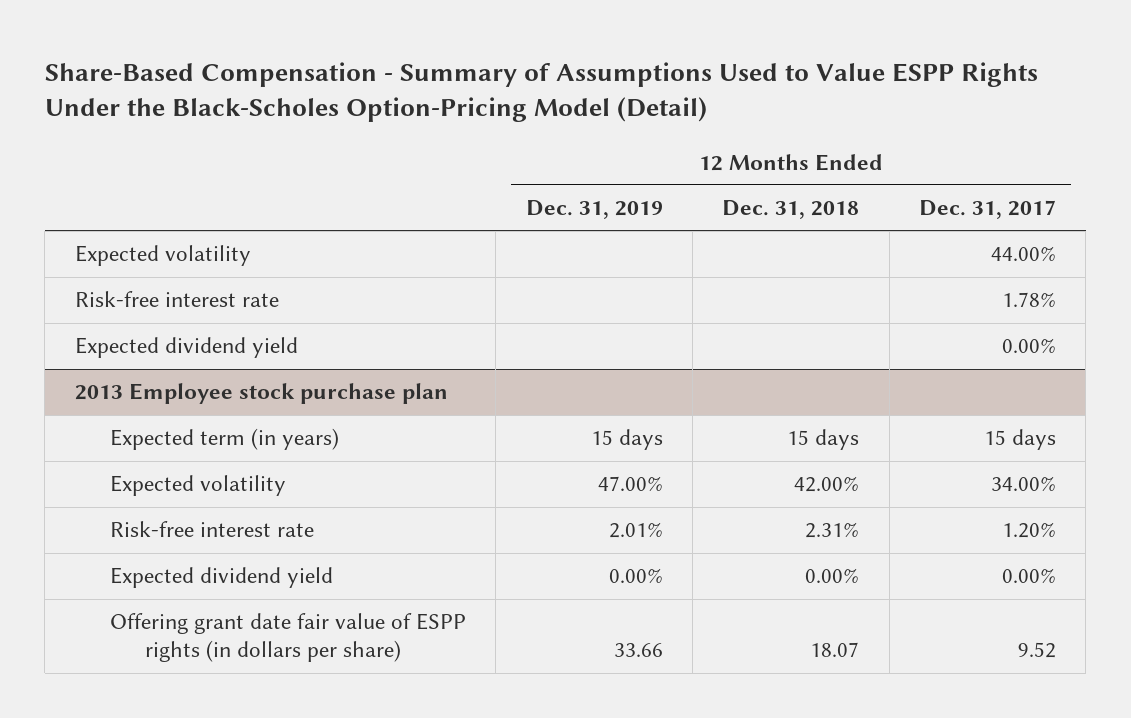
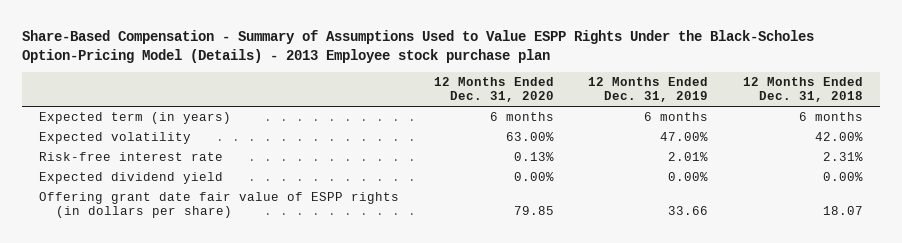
- Share-Based Compensation - Summary of Assumptions Used to Value ESPP Rights Under the Black-Scholes Option-Pricing Model (Detail)
+ Share-Based Compensation - Summary of Assumptions Used to Value ESPP Rights Under the Black-Scholes Option-Pricing Model (Details) - 2013 Employee stock purchase plan
- | 12 Months Ended Dec. 31, 2019 | 12 Months Ended Dec. 31, 2018 | 12 Months Ended Dec. 31, 2017
+ | 12 Months Ended Dec. 31, 2020 | 12 Months Ended Dec. 31, 2019 | 12 Months Ended Dec. 31, 2018
- Expected volatility | | | 44.00%
- Risk-free interest rate | | | 1.78%
- Expected dividend yield | | | 0.00%
- 2013 Employee stock purchase plan
- Expected term (in years) | 15 days | 15 days | 15 days
+ Expected term (in years) | 6 months | 6 months | 6 months

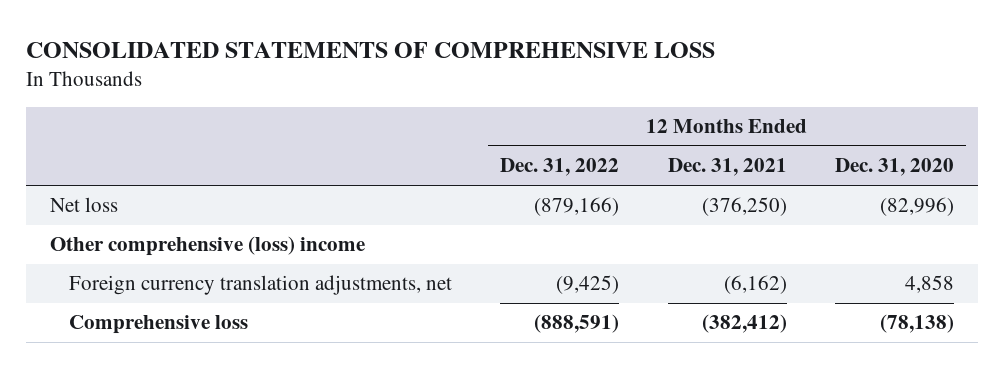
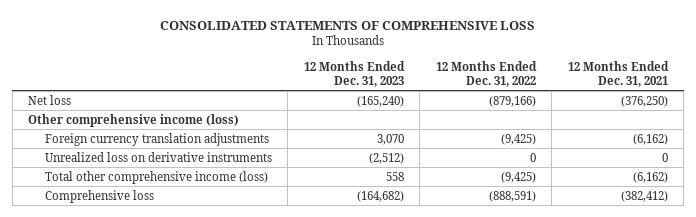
- | 12 Months Ended Dec. 31, 2022 | 12 Months Ended Dec. 31, 2021 | 12 Months Ended Dec. 31, 2020
+ | 12 Months Ended Dec. 31, 2023 | 12 Months Ended Dec. 31, 2022 | 12 Months Ended Dec. 31, 2021
- Other comprehensive (loss) income
- Foreign currency translation adjustments, net | (9,425) | (6,162) | 4,858
+ Other comprehensive income (loss)
+ Foreign currency translation adjustments | 3,070 | (9,425) | (6,162)
+ Unrealized loss on derivative instruments | (2,512) | 0 | 0
+ Total other comprehensive income (loss) | 558 | (9,425) | (6,162)

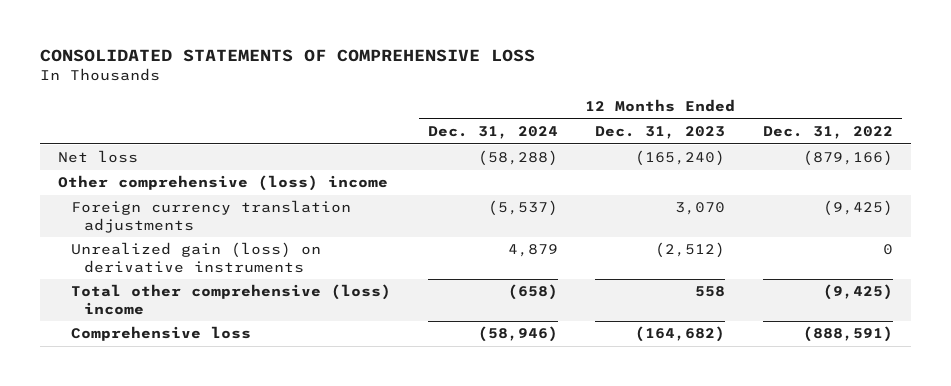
- | 12 Months Ended Dec. 31, 2023 | 12 Months Ended Dec. 31, 2022 | 12 Months Ended Dec. 31, 2021
+ | 12 Months Ended Dec. 31, 2024 | 12 Months Ended Dec. 31, 2023 | 12 Months Ended Dec. 31, 2022
- Other comprehensive income (loss)
+ Other comprehensive (loss) income
- Unrealized loss on derivative instruments | (2,512) | 0 | 0
- Total other comprehensive income (loss) | 558 | (9,425) | (6,162)
+ Unrealized gain (loss) on derivative instruments | 4,879 | (2,512) | 0
+ Total other comprehensive (loss) income | (658) | 558 | (9,425)

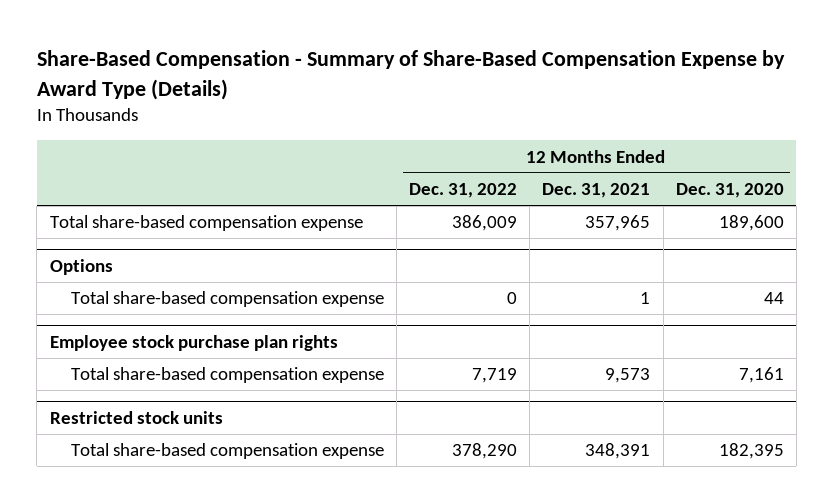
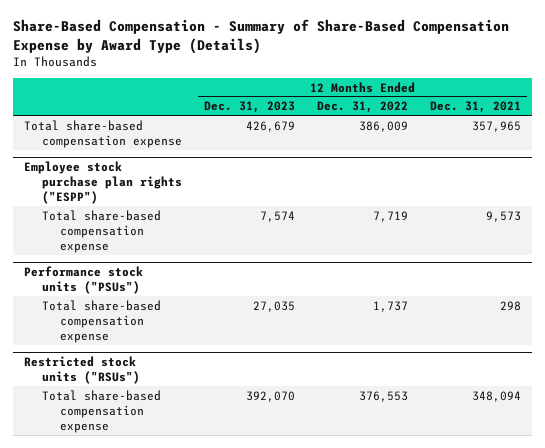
- | 12 Months Ended Dec. 31, 2022 | 12 Months Ended Dec. 31, 2021 | 12 Months Ended Dec. 31, 2020
+ | 12 Months Ended Dec. 31, 2023 | 12 Months Ended Dec. 31, 2022 | 12 Months Ended Dec. 31, 2021
- Options
- Total share-based compensation expense | 0 | 1 | 44
- Employee stock purchase plan rights
+ Employee stock purchase plan rights ("ESPP")
- Restricted stock units
- Total share-based compensation expense | 378,290 | 348,391 | 182,395
+ Performance stock units ("PSUs")
+ Total share-based compensation expense | 27,035 | 1,737 | 298
+ Restricted stock units ("RSUs")
+ Total share-based compensation expense | 392,070 | 376,553 | 348,094

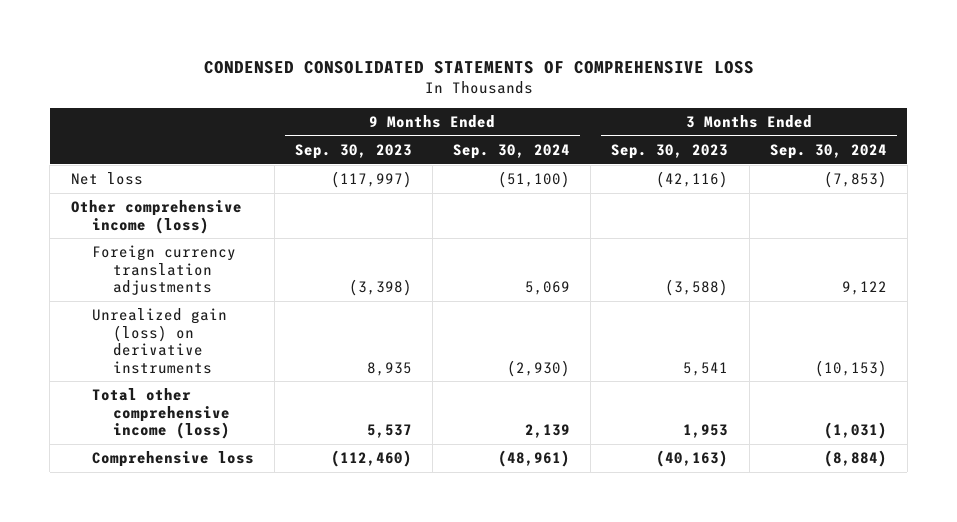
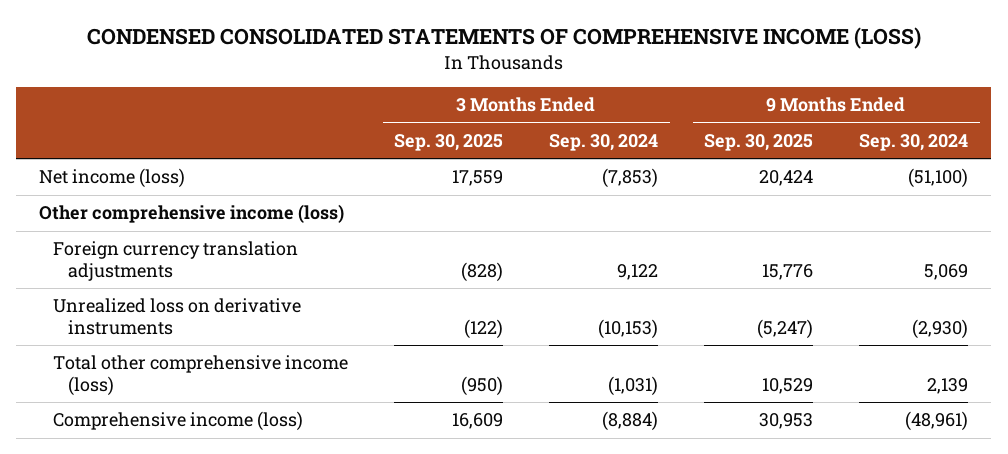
- CONDENSED CONSOLIDATED STATEMENTS OF COMPREHENSIVE LOSS
+ CONDENSED CONSOLIDATED STATEMENTS OF COMPREHENSIVE INCOME (LOSS)
- | 9 Months Ended Sep. 30, 2023 | 9 Months Ended Sep. 30, 2024 | 3 Months Ended Sep. 30, 2023 | 3 Months Ended Sep. 30, 2024
+ | 3 Months Ended Sep. 30, 2025 | 3 Months Ended Sep. 30, 2024 | 9 Months Ended Sep. 30, 2025 | 9 Months Ended Sep. 30, 2024
- Net loss | (117,997) | (51,100) | (42,116) | (7,853)
+ Net income (loss) | 17,559 | (7,853) | 20,424 | (51,100)
- Unrealized gain (loss) on derivative instruments | 8,935 | (2,930) | 5,541 | (10,153)
+ Unrealized loss on derivative instruments | (122) | (10,153) | (5,247) | (2,930)
- Comprehensive loss | (112,460) | (48,961) | (40,163) | (8,884)
+ Comprehensive income (loss) | 16,609 | (8,884) | 30,953 | (48,961)

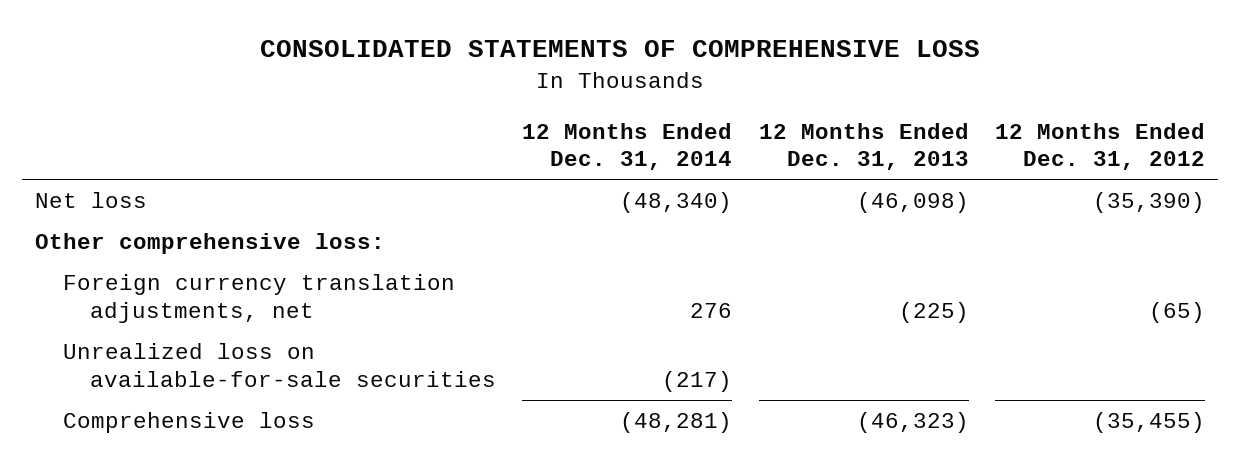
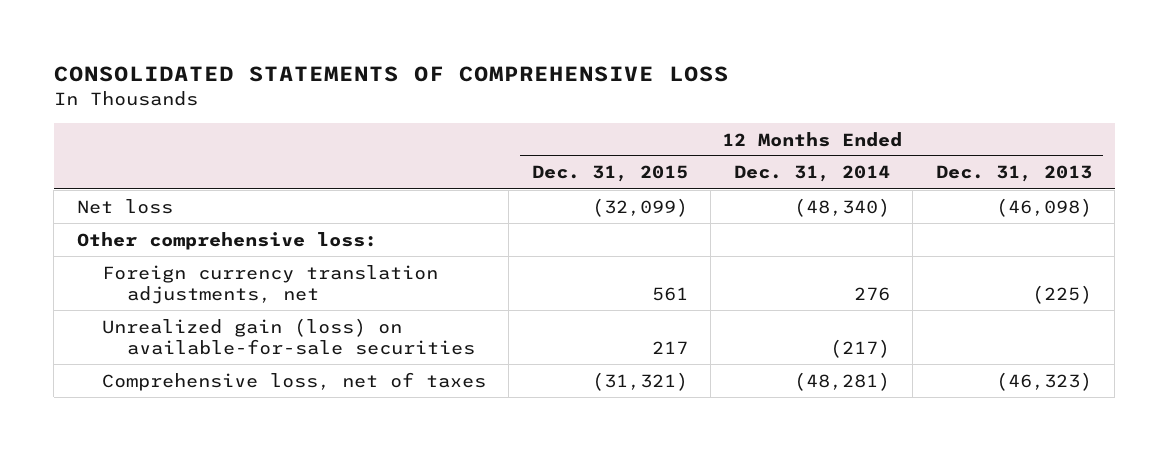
- | 12 Months Ended Dec. 31, 2014 | 12 Months Ended Dec. 31, 2013 | 12 Months Ended Dec. 31, 2012
+ | 12 Months Ended Dec. 31, 2015 | 12 Months Ended Dec. 31, 2014 | 12 Months Ended Dec. 31, 2013
- Unrealized loss on available-for-sale securities | (217) | |
- Comprehensive loss | (48,281) | (46,323) | (35,455)
+ Unrealized gain (loss) on available-for-sale securities | 217 | (217) |
+ Comprehensive loss, net of taxes | (31,321) | (48,281) | (46,323)

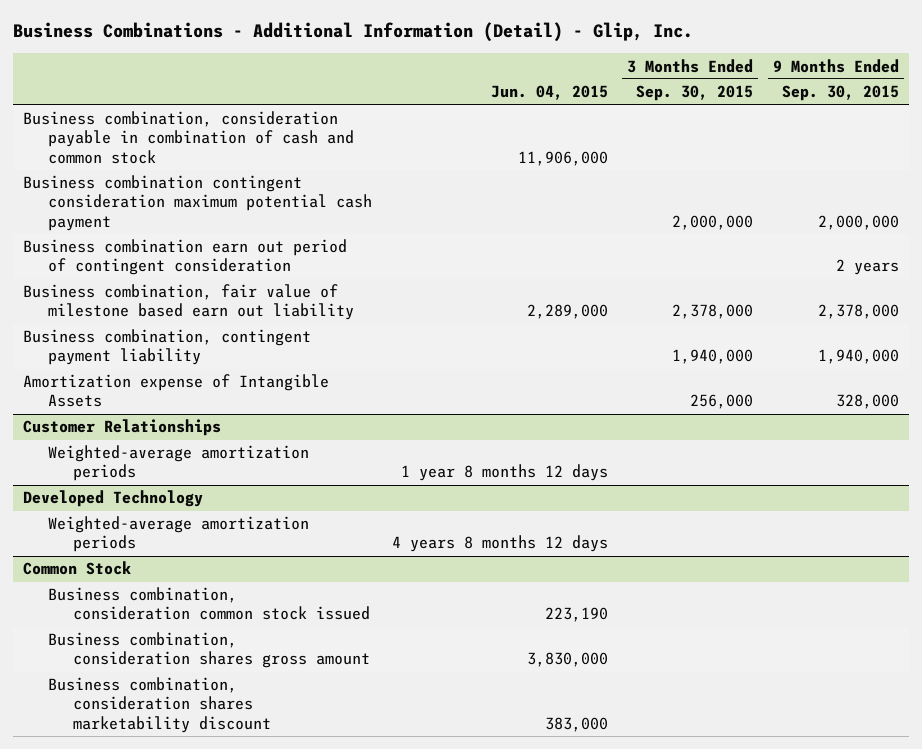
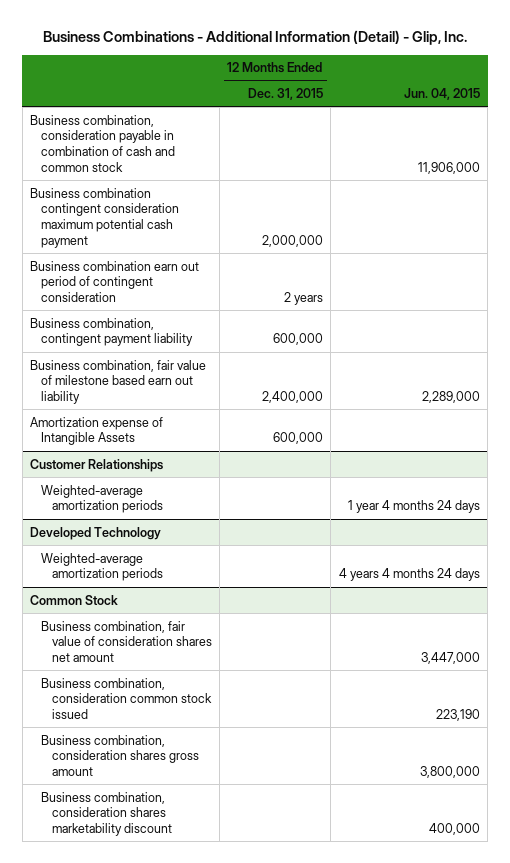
- | Jun. 04, 2015 | 3 Months Ended Sep. 30, 2015 | 9 Months Ended Sep. 30, 2015
+ | 12 Months Ended Dec. 31, 2015 | Jun. 04, 2015
moved down: Business combination, fair value of milestone based earn out liability | 2,400,000 | 2,289,000
@ Customer Relationships
- Weighted-average amortization periods | 1 year 8 months 12 days | |
+ Weighted-average amortization periods | | 1 year 4 months 24 days
@ Developed Technology
- Weighted-average amortization periods | 4 years 8 months 12 days | |
+ Weighted-average amortization periods | | 4 years 4 months 24 days
@ Common Stock
+ Business combination, fair value of consideration shares net amount | | 3,447,000
- Business combination, consideration shares gross amount | 3,830,000 | |
- Business combination, consideration shares marketability discount | 383,000 | |
+ Business combination, consideration shares gross amount | | 3,800,000
+ Business combination, consideration shares marketability discount | | 400,000

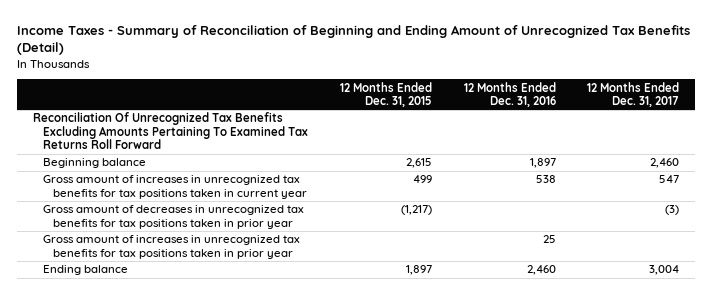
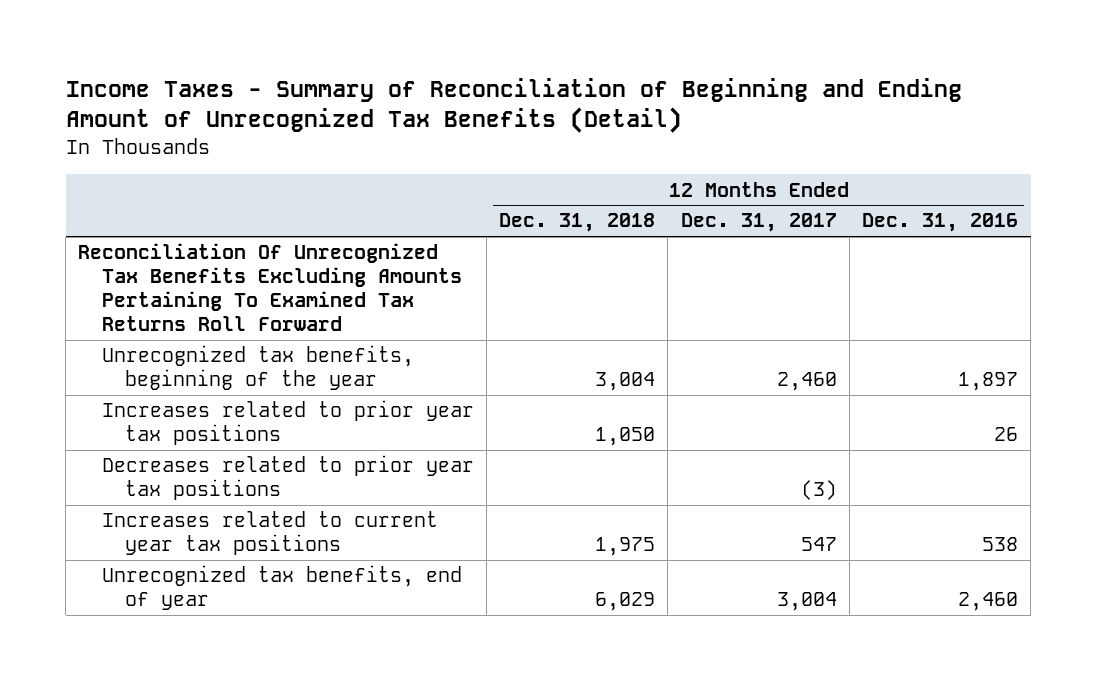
- | 12 Months Ended Dec. 31, 2015 | 12 Months Ended Dec. 31, 2016 | 12 Months Ended Dec. 31, 2017
+ | 12 Months Ended Dec. 31, 2018 | 12 Months Ended Dec. 31, 2017 | 12 Months Ended Dec. 31, 2016
- Beginning balance | 2,615 | 1,897 | 2,460
- Gross amount of increases in unrecognized tax benefits for tax positions taken in current year | 499 | 538 | 547
- Gross amount of decreases in unrecognized tax benefits for tax positions taken in prior year | (1,217) | | (3)
- Gross amount of increases in unrecognized tax benefits for tax positions taken in prior year | | 25 |
- Ending balance | 1,897 | 2,460 | 3,004
+ Unrecognized tax benefits, beginning of the year | 3,004 | 2,460 | 1,897
+ Increases related to prior year tax positions | 1,050 | | 26
+ Decreases related to prior year tax positions | | (3) |
+ Increases related to current year tax positions | 1,975 | 547 | 538
+ Unrecognized tax benefits, end of year | 6,029 | 3,004 | 2,460

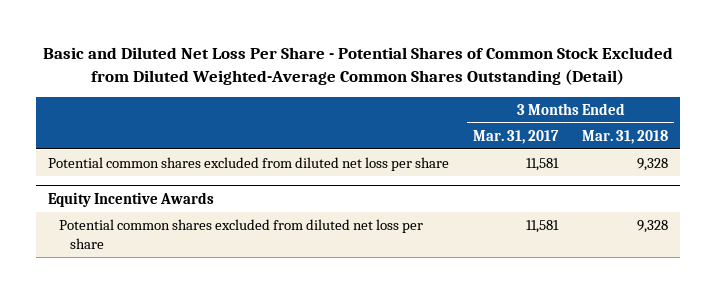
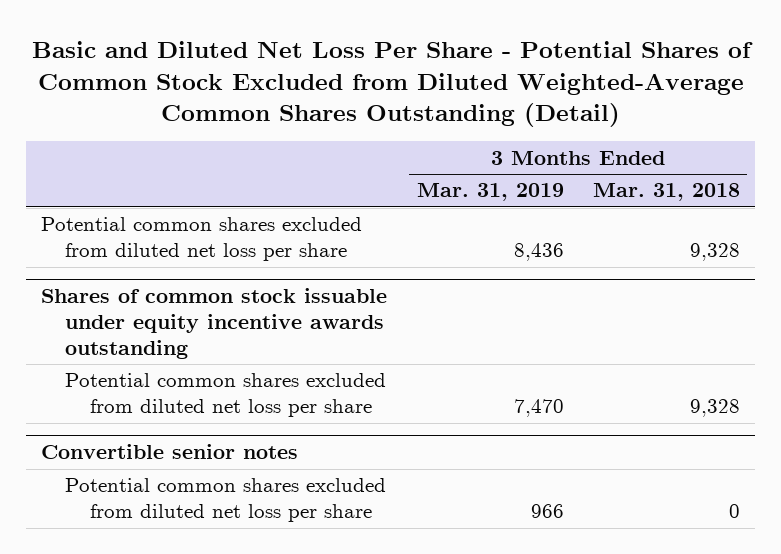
- | 3 Months Ended Mar. 31, 2017 | 3 Months Ended Mar. 31, 2018
+ | 3 Months Ended Mar. 31, 2019 | 3 Months Ended Mar. 31, 2018
- Equity Incentive Awards
+ Shares of common stock issuable under equity incentive awards outstanding
+ Convertible senior notes
+ Potential common shares excluded from diluted net loss per share | 966 | 0

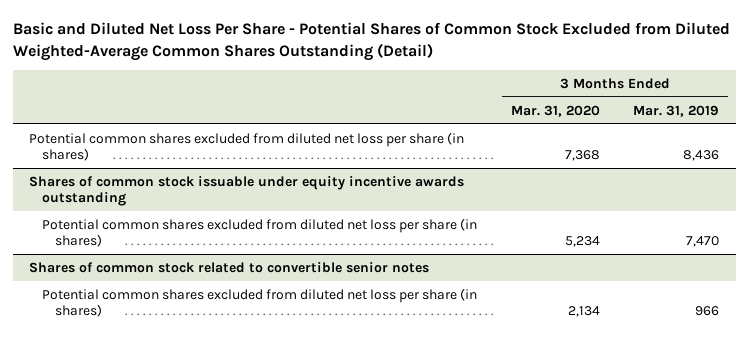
- | 3 Months Ended Mar. 31, 2019 | 3 Months Ended Mar. 31, 2018
+ | 3 Months Ended Mar. 31, 2020 | 3 Months Ended Mar. 31, 2019
- Potential common shares excluded from diluted net loss per share | 8,436 | 9,328
+ Potential common shares excluded from diluted net loss per share (in shares) | 7,368 | 8,436
@ Shares of common stock issuable under equity incentive awards outstanding
- Potential common shares excluded from diluted net loss per share | 7,470 | 9,328
- Convertible senior notes
- Potential common shares excluded from diluted net loss per share | 966 | 0
@ Shares of common stock issuable under equity incentive awards outstanding
+ Potential common shares excluded from diluted net loss per share (in shares) | 5,234 | 7,470
+ Shares of common stock related to convertible senior notes
+ Potential common shares excluded from diluted net loss per share (in shares) | 2,134 | 966

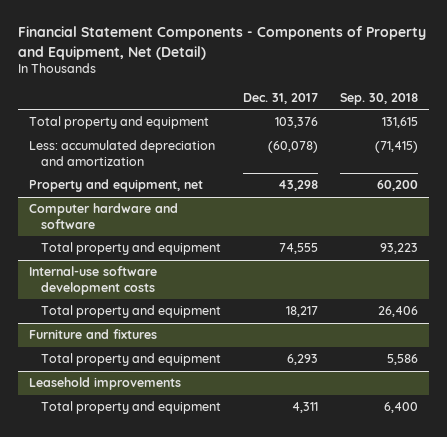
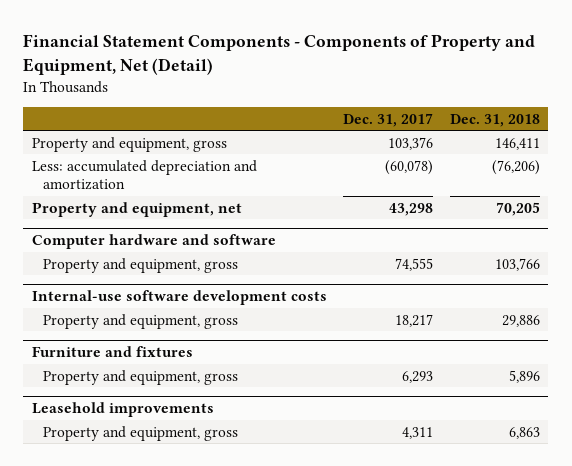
- | Dec. 31, 2017 | Sep. 30, 2018
+ | Dec. 31, 2017 | Dec. 31, 2018
- Total property and equipment | 103,376 | 131,615
+ Property and equipment, gross | 103,376 | 146,411
@ Computer hardware and software
- Total property and equipment | 74,555 | 93,223
+ Property and equipment, gross | 74,555 | 103,766
@ Internal-use software development costs
- Total property and equipment | 18,217 | 26,406
+ Property and equipment, gross | 18,217 | 29,886
@ Furniture and fixtures
- Total property and equipment | 6,293 | 5,586
+ Property and equipment, gross | 6,293 | 5,896
@ Leasehold improvements
- Total property and equipment | 4,311 | 6,400
+ Property and equipment, gross | 4,311 | 6,863

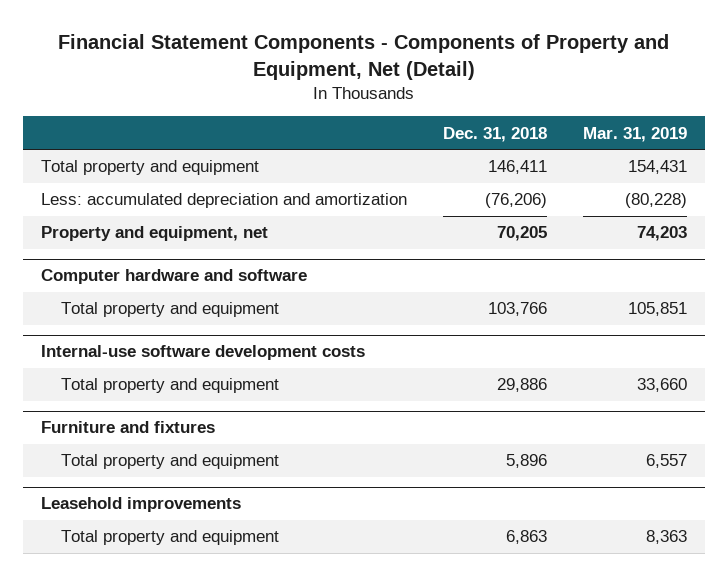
- | Dec. 31, 2017 | Dec. 31, 2018
+ | Dec. 31, 2018 | Mar. 31, 2019
- Property and equipment, gross | 103,376 | 146,411
+ Total property and equipment | 146,411 | 154,431
@ Computer hardware and software
- Property and equipment, gross | 74,555 | 103,766
+ Total property and equipment | 103,766 | 105,851
@ Internal-use software development costs
- Property and equipment, gross | 18,217 | 29,886
+ Total property and equipment | 29,886 | 33,660
@ Furniture and fixtures
- Property and equipment, gross | 6,293 | 5,896
+ Total property and equipment | 5,896 | 6,557
@ Leasehold improvements
- Property and equipment, gross | 4,311 | 6,863
+ Total property and equipment | 6,863 | 8,363

